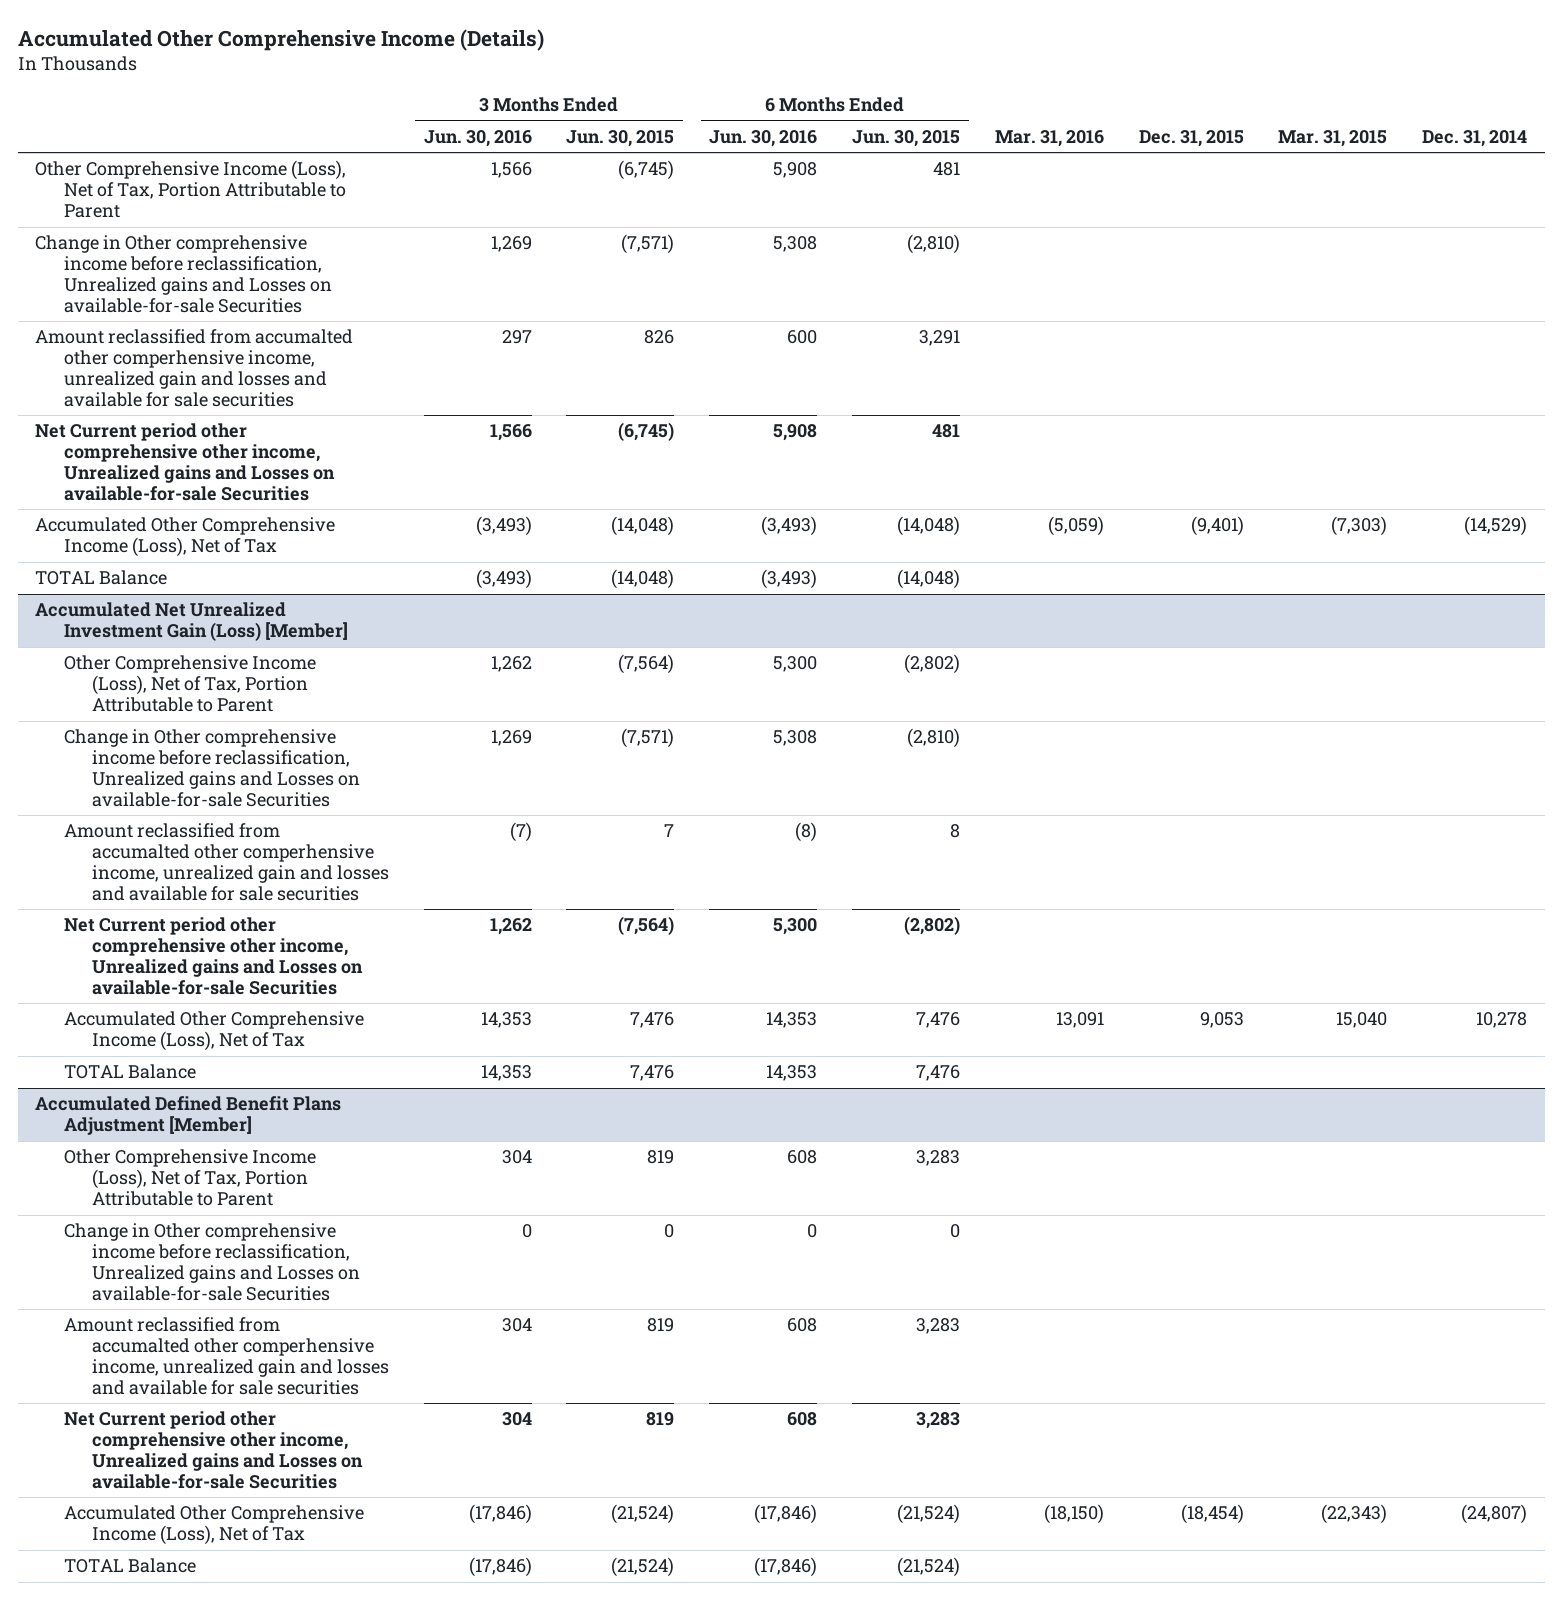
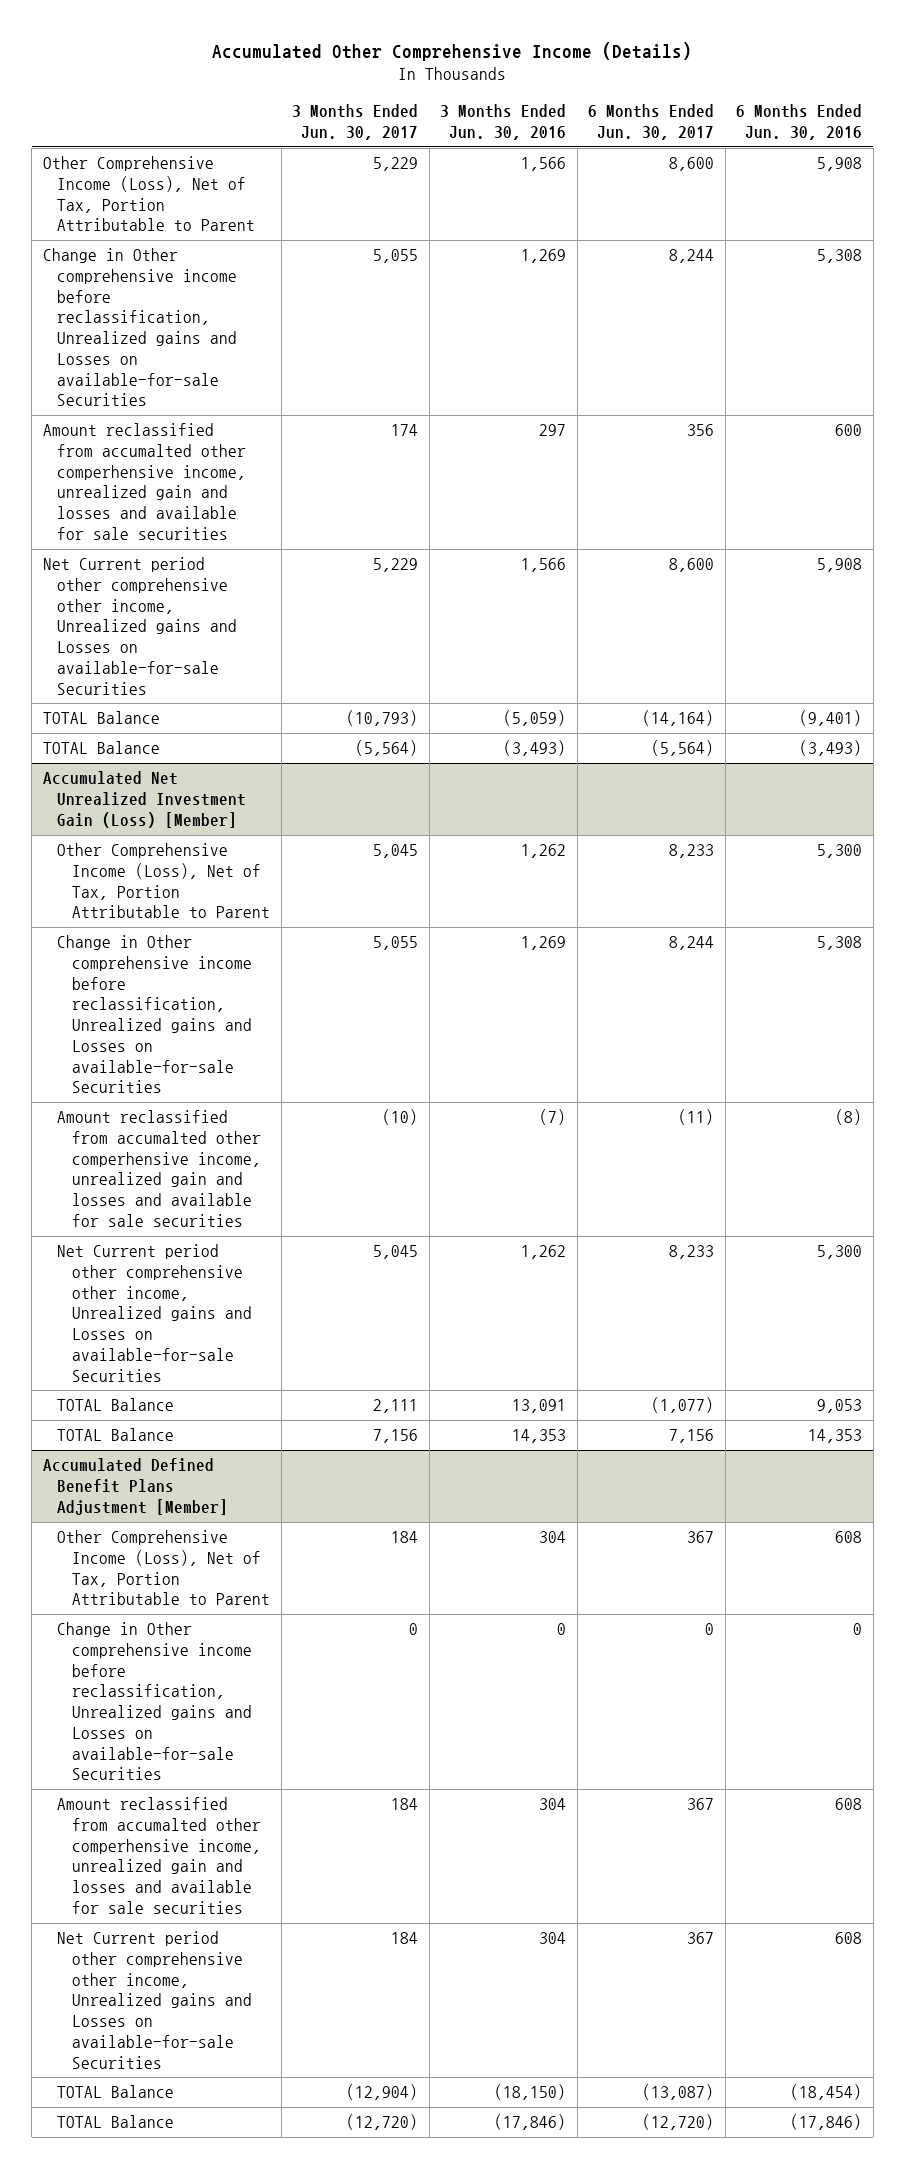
- | 3 Months Ended Jun. 30, 2016 | 3 Months Ended Jun. 30, 2015 | 6 Months Ended Jun. 30, 2016 | 6 Months Ended Jun. 30, 2015 | Mar. 31, 2016 | Dec. 31, 2015 | Mar. 31, 2015 | Dec. 31, 2014
+ | 3 Months Ended Jun. 30, 2017 | 3 Months Ended Jun. 30, 2016 | 6 Months Ended Jun. 30, 2017 | 6 Months Ended Jun. 30, 2016
- Accumulated Other Comprehensive Income (Loss), Net of Tax | (3,493) | (14,048) | (3,493) | (14,048) | (5,059) | (9,401) | (7,303) | (14,529)
+ TOTAL Balance | (10,793) | (5,059) | (14,164) | (9,401)
@ Accumulated Net Unrealized Investment Gain (Loss) [Member]
- Accumulated Other Comprehensive Income (Loss), Net of Tax | 14,353 | 7,476 | 14,353 | 7,476 | 13,091 | 9,053 | 15,040 | 10,278
+ TOTAL Balance | 2,111 | 13,091 | (1,077) | 9,053
@ Accumulated Defined Benefit Plans Adjustment [Member]
- Accumulated Other Comprehensive Income (Loss), Net of Tax | (17,846) | (21,524) | (17,846) | (21,524) | (18,150) | (18,454) | (22,343) | (24,807)
+ TOTAL Balance | (12,904) | (18,150) | (13,087) | (18,454)

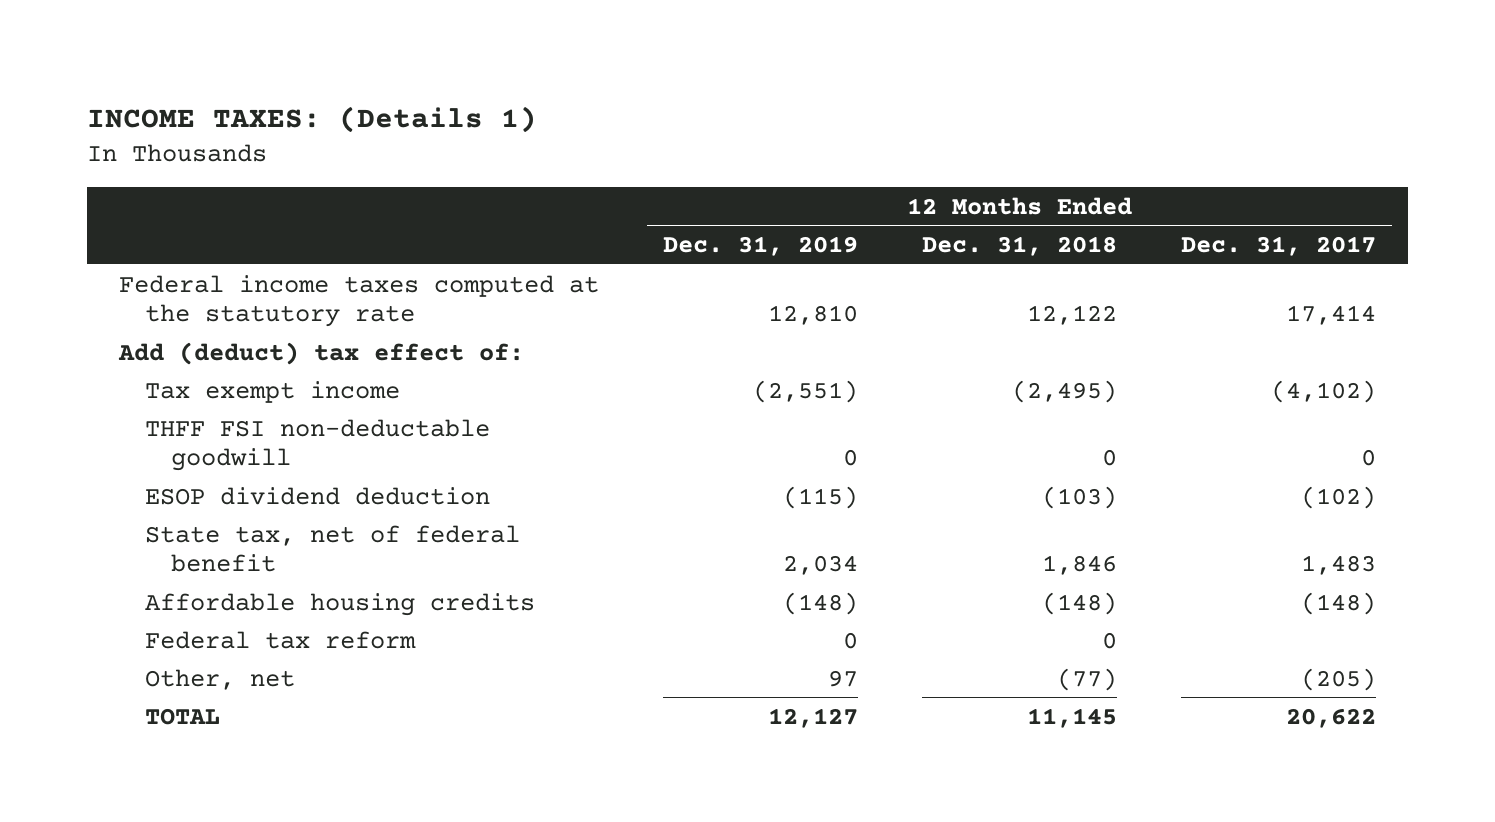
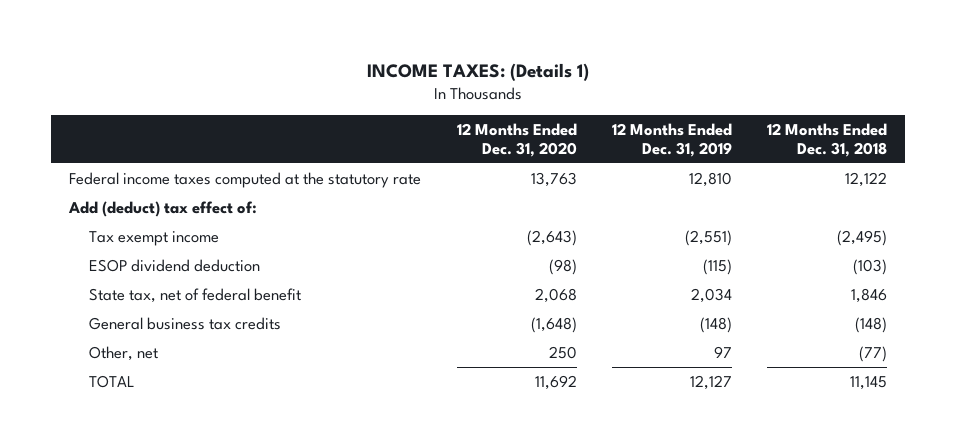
- | 12 Months Ended Dec. 31, 2019 | 12 Months Ended Dec. 31, 2018 | 12 Months Ended Dec. 31, 2017
+ | 12 Months Ended Dec. 31, 2020 | 12 Months Ended Dec. 31, 2019 | 12 Months Ended Dec. 31, 2018
- THFF FSI non-deductable goodwill | 0 | 0 | 0
- Affordable housing credits | (148) | (148) | (148)
- Federal tax reform | 0 | 0 |
+ General business tax credits | (1,648) | (148) | (148)

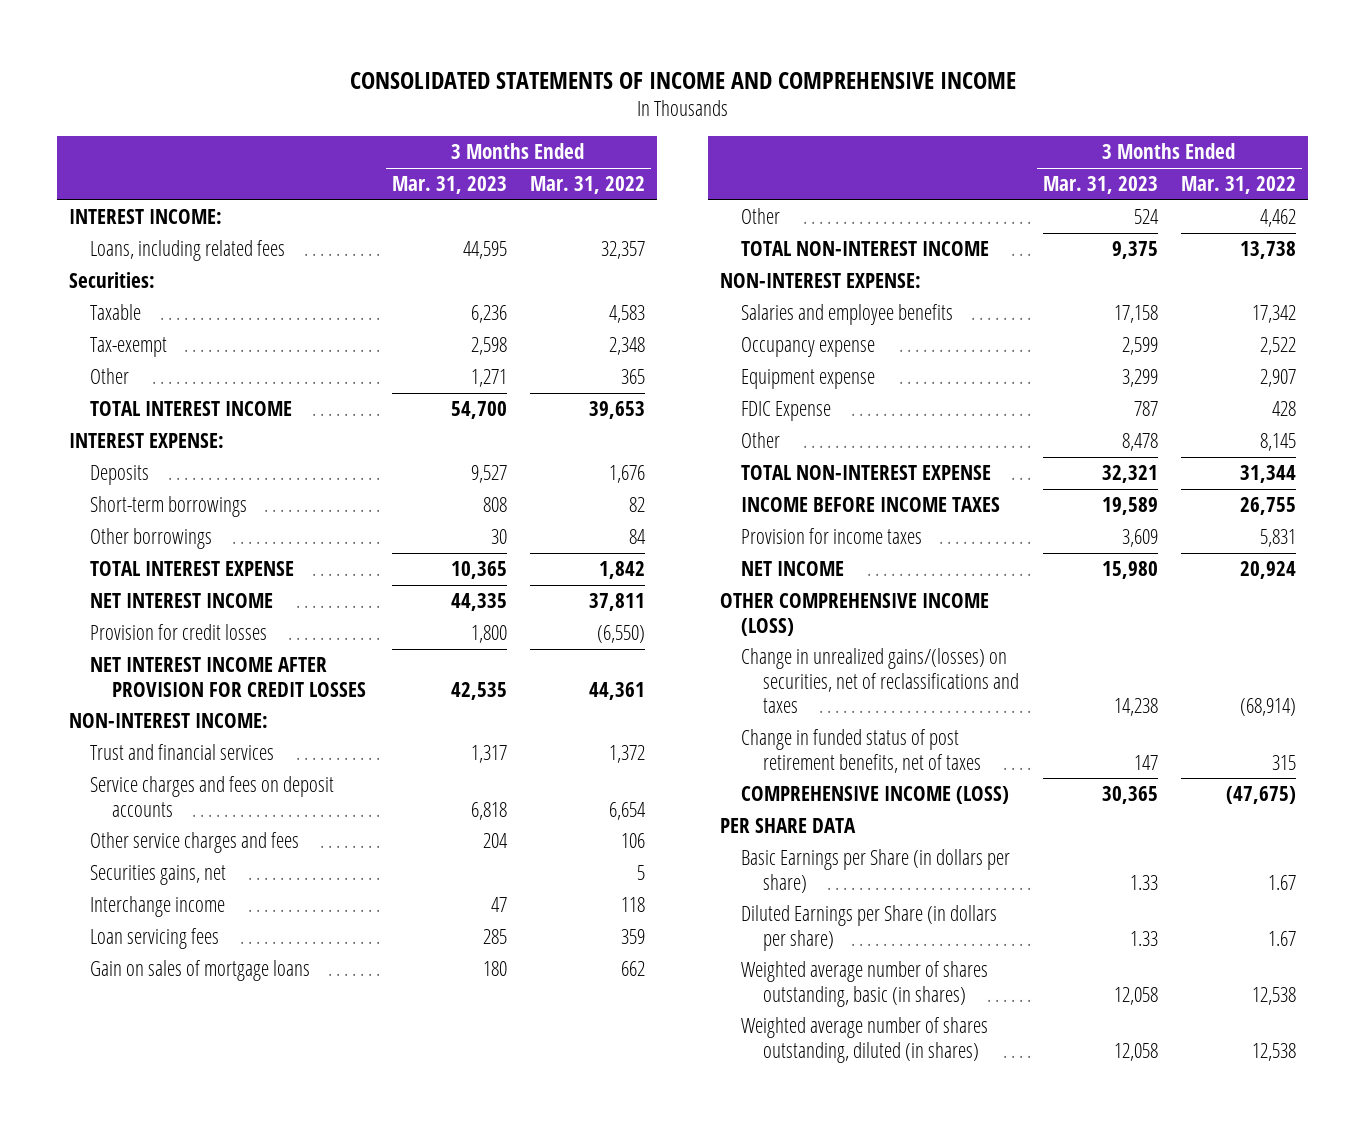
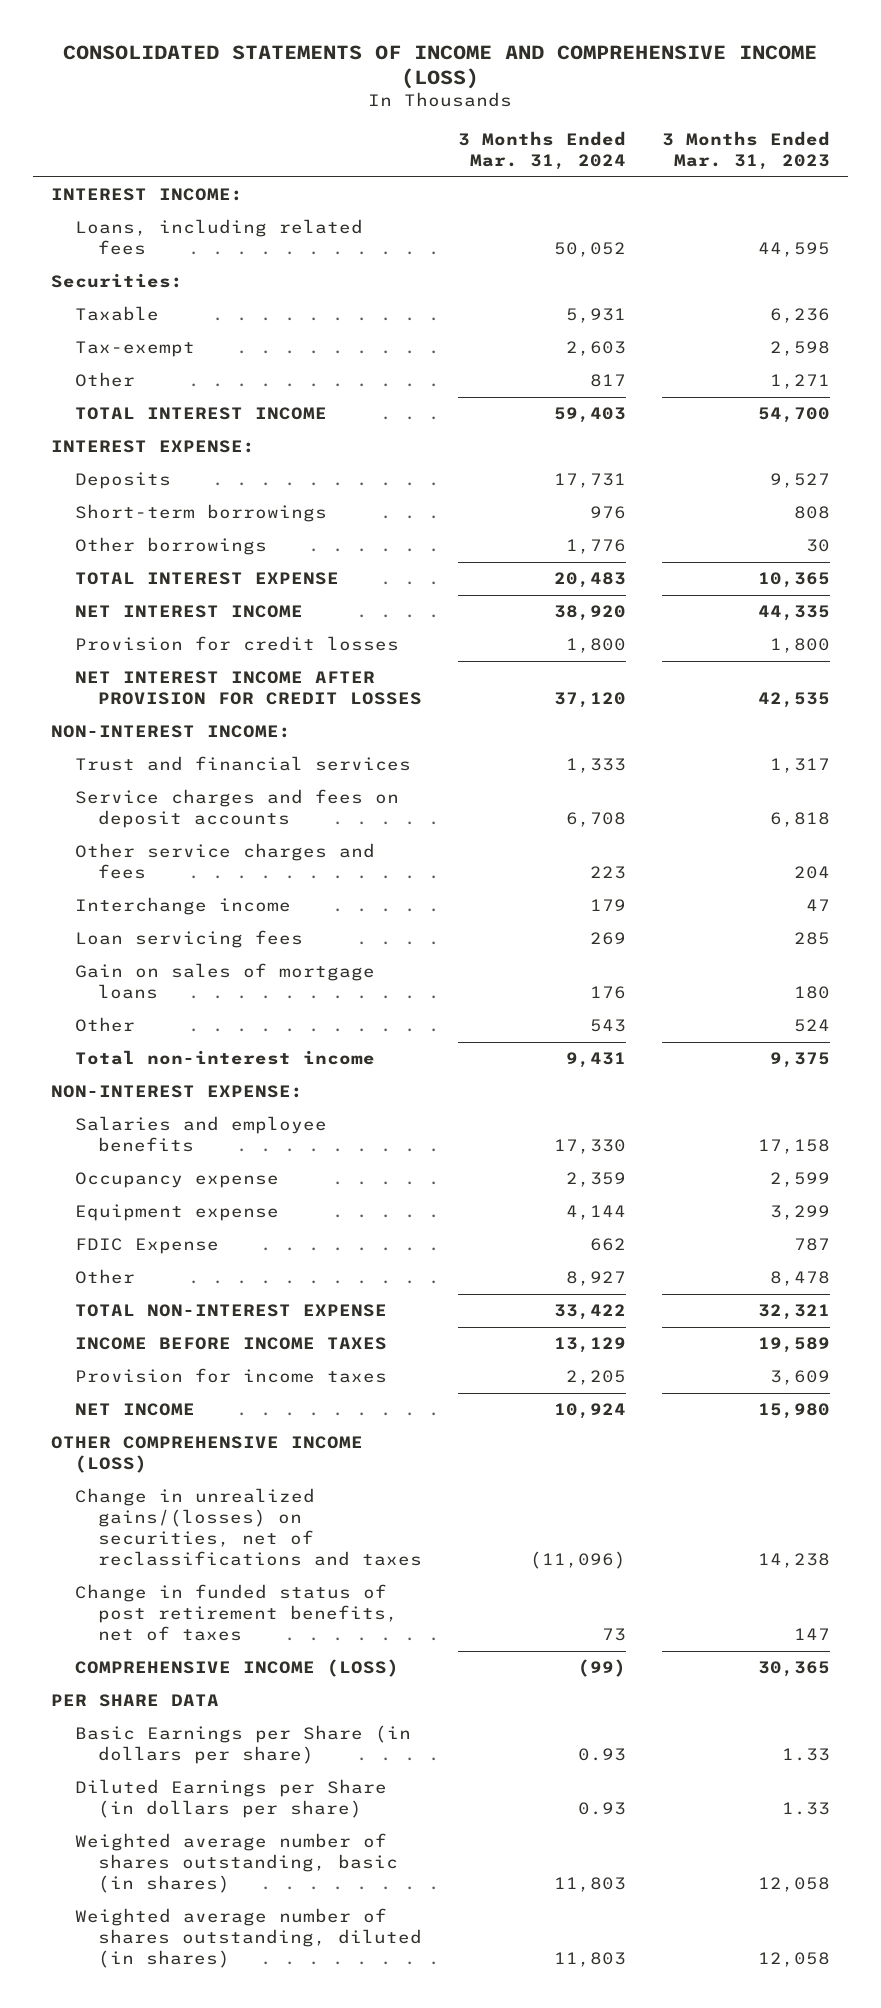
- CONSOLIDATED STATEMENTS OF INCOME AND COMPREHENSIVE INCOME
+ CONSOLIDATED STATEMENTS OF INCOME AND COMPREHENSIVE INCOME (LOSS)
- | 3 Months Ended Mar. 31, 2023 | 3 Months Ended Mar. 31, 2022
+ | 3 Months Ended Mar. 31, 2024 | 3 Months Ended Mar. 31, 2023
- Securities gains, net | | 5
- TOTAL NON-INTEREST INCOME | 9,375 | 13,738
+ Total non-interest income | 9,431 | 9,375

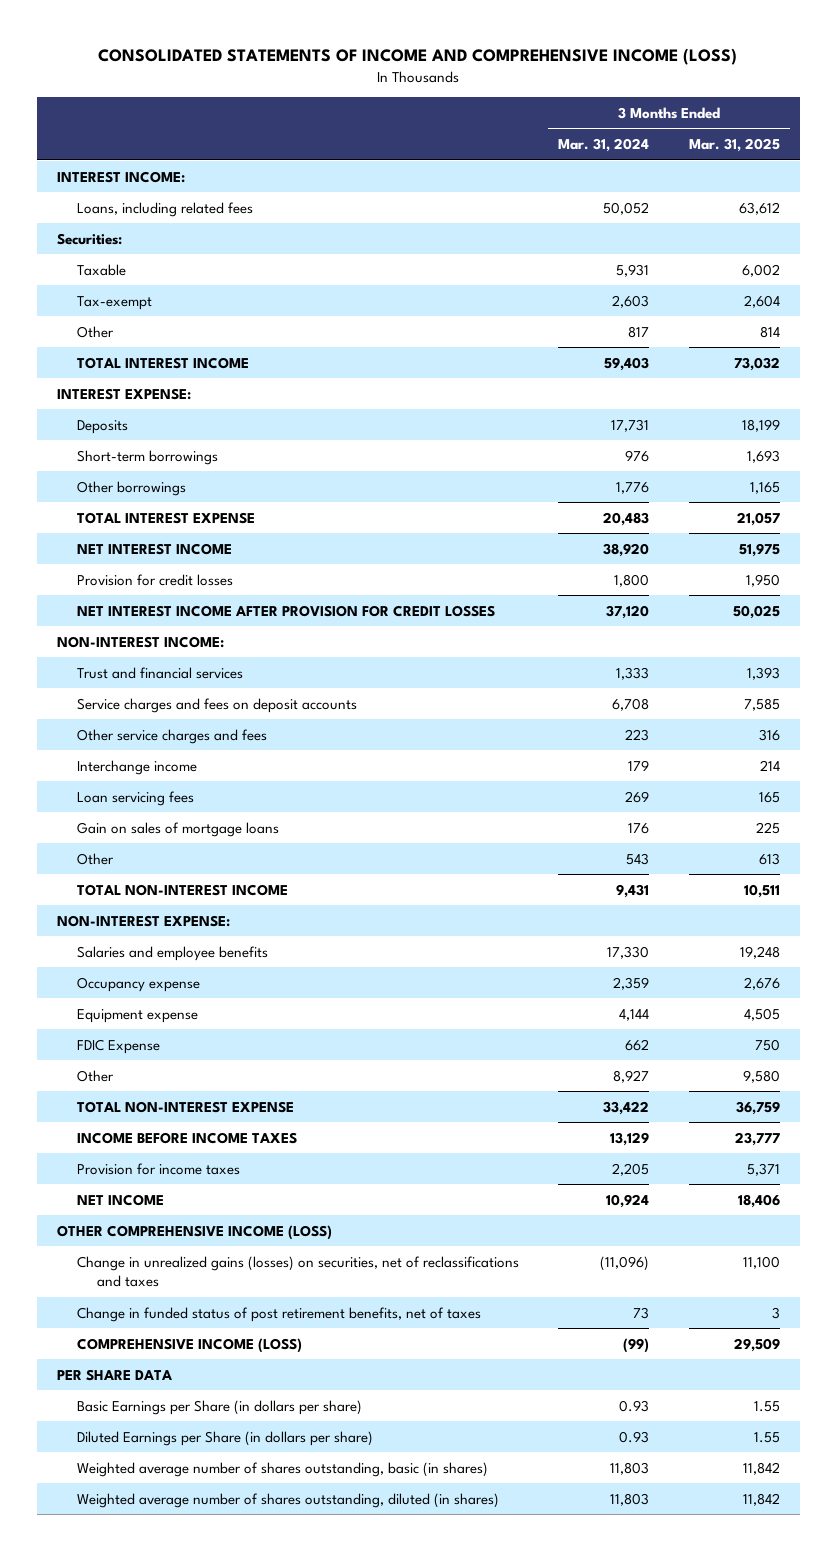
- | 3 Months Ended Mar. 31, 2024 | 3 Months Ended Mar. 31, 2023
+ | 3 Months Ended Mar. 31, 2024 | 3 Months Ended Mar. 31, 2025
- Total non-interest income | 9,431 | 9,375
+ TOTAL NON-INTEREST INCOME | 9,431 | 10,511
- Change in unrealized gains/(losses) on securities, net of reclassifications and taxes | (11,096) | 14,238
+ Change in unrealized gains (losses) on securities, net of reclassifications and taxes | (11,096) | 11,100

